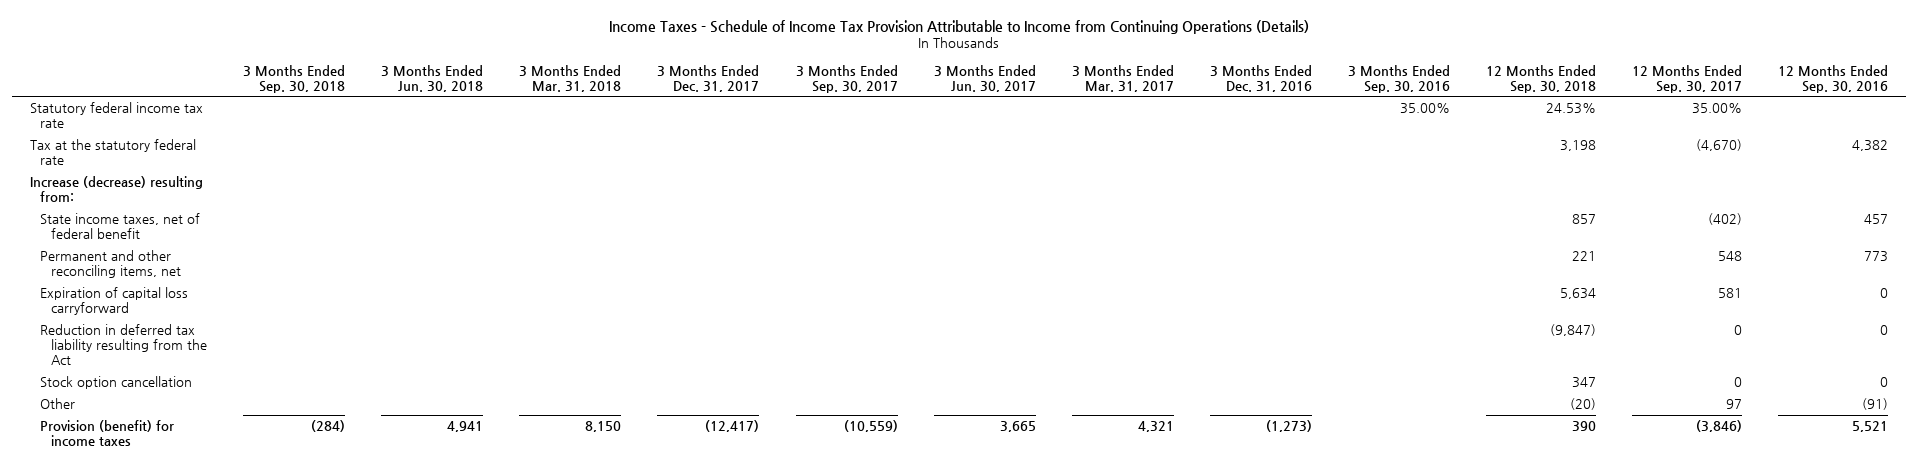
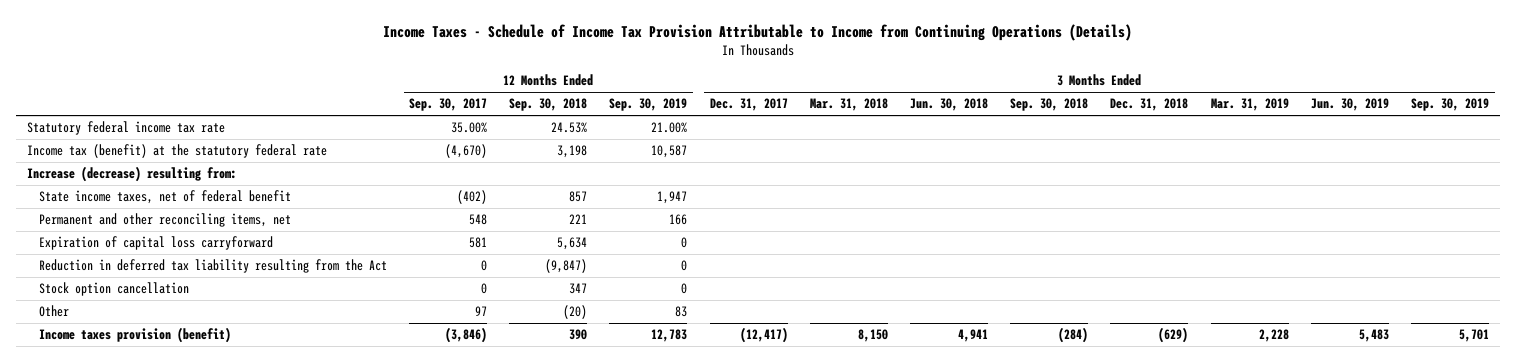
- | 3 Months Ended Sep. 30, 2018 | 3 Months Ended Jun. 30, 2018 | 3 Months Ended Mar. 31, 2018 | 3 Months Ended Dec. 31, 2017 | 3 Months Ended Sep. 30, 2017 | 3 Months Ended Jun. 30, 2017 | 3 Months Ended Mar. 31, 2017 | 3 Months Ended Dec. 31, 2016 | 3 Months Ended Sep. 30, 2016 | 12 Months Ended Sep. 30, 2018 | 12 Months Ended Sep. 30, 2017 | 12 Months Ended Sep. 30, 2016
+ | 12 Months Ended Sep. 30, 2017 | 12 Months Ended Sep. 30, 2018 | 12 Months Ended Sep. 30, 2019 | 3 Months Ended Dec. 31, 2017 | 3 Months Ended Mar. 31, 2018 | 3 Months Ended Jun. 30, 2018 | 3 Months Ended Sep. 30, 2018 | 3 Months Ended Dec. 31, 2018 | 3 Months Ended Mar. 31, 2019 | 3 Months Ended Jun. 30, 2019 | 3 Months Ended Sep. 30, 2019
- Tax at the statutory federal rate | | | | | | | | | | 3,198 | (4,670) | 4,382
+ Income tax (benefit) at the statutory federal rate | (4,670) | 3,198 | 10,587 | | | | | | | |
- Provision (benefit) for income taxes | (284) | 4,941 | 8,150 | (12,417) | (10,559) | 3,665 | 4,321 | (1,273) | | 390 | (3,846) | 5,521
+ Income taxes provision (benefit) | (3,846) | 390 | 12,783 | (12,417) | 8,150 | 4,941 | (284) | (629) | 2,228 | 5,483 | 5,701

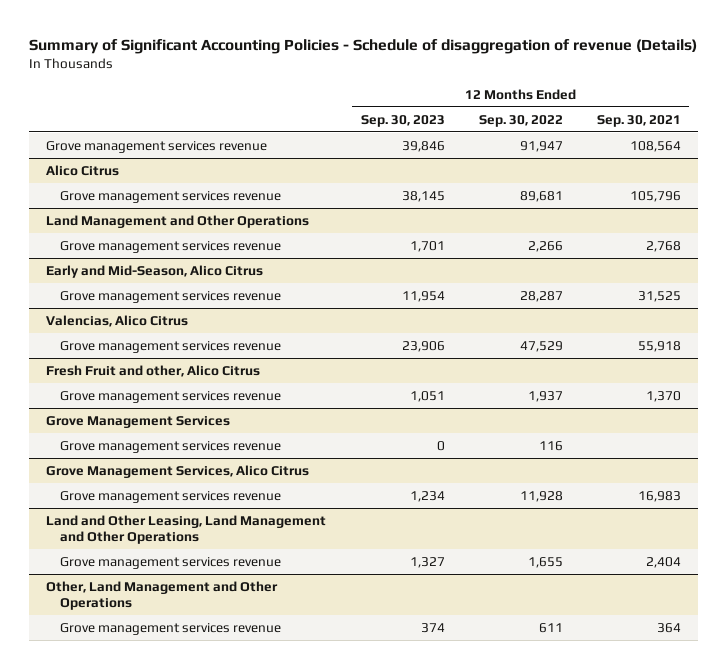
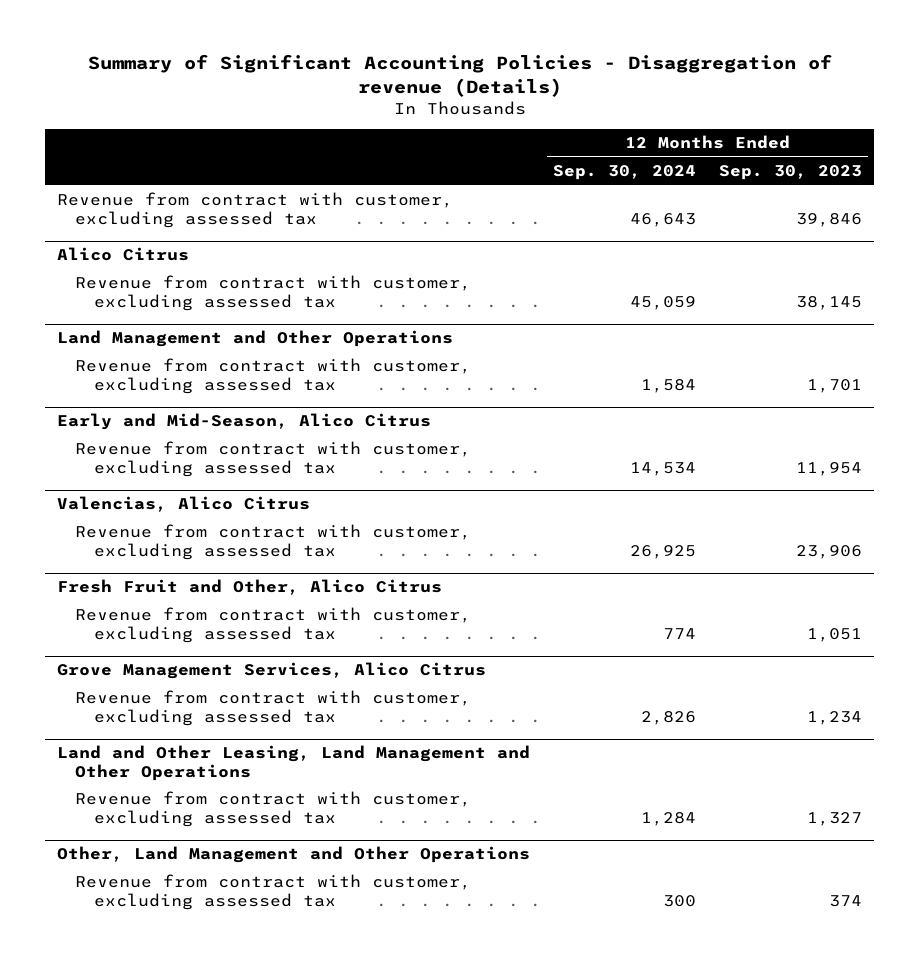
- Summary of Significant Accounting Policies - Schedule of disaggregation of revenue (Details)
+ Summary of Significant Accounting Policies - Disaggregation of revenue (Details)
- | 12 Months Ended Sep. 30, 2023 | 12 Months Ended Sep. 30, 2022 | 12 Months Ended Sep. 30, 2021
+ | 12 Months Ended Sep. 30, 2024 | 12 Months Ended Sep. 30, 2023
- Grove management services revenue | 39,846 | 91,947 | 108,564
+ Revenue from contract with customer, excluding assessed tax | 46,643 | 39,846
@ Alico Citrus
- Grove management services revenue | 38,145 | 89,681 | 105,796
+ Revenue from contract with customer, excluding assessed tax | 45,059 | 38,145
@ Land Management and Other Operations
- Grove management services revenue | 1,701 | 2,266 | 2,768
+ Revenue from contract with customer, excluding assessed tax | 1,584 | 1,701
@ Early and Mid-Season, Alico Citrus
- Grove management services revenue | 11,954 | 28,287 | 31,525
+ Revenue from contract with customer, excluding assessed tax | 14,534 | 11,954
@ Valencias, Alico Citrus
- Grove management services revenue | 23,906 | 47,529 | 55,918
- Fresh Fruit and other, Alico Citrus
- Grove management services revenue | 1,051 | 1,937 | 1,370
- Grove Management Services
- Grove management services revenue | 0 | 116 |
@ Valencias, Alico Citrus
+ Revenue from contract with customer, excluding assessed tax | 26,925 | 23,906
+ Fresh Fruit and Other, Alico Citrus
+ Revenue from contract with customer, excluding assessed tax | 774 | 1,051
@ Grove Management Services, Alico Citrus
- Grove management services revenue | 1,234 | 11,928 | 16,983
+ Revenue from contract with customer, excluding assessed tax | 2,826 | 1,234
@ Land and Other Leasing, Land Management and Other Operations
- Grove management services revenue | 1,327 | 1,655 | 2,404
+ Revenue from contract with customer, excluding assessed tax | 1,284 | 1,327
@ Other, Land Management and Other Operations
- Grove management services revenue | 374 | 611 | 364
+ Revenue from contract with customer, excluding assessed tax | 300 | 374

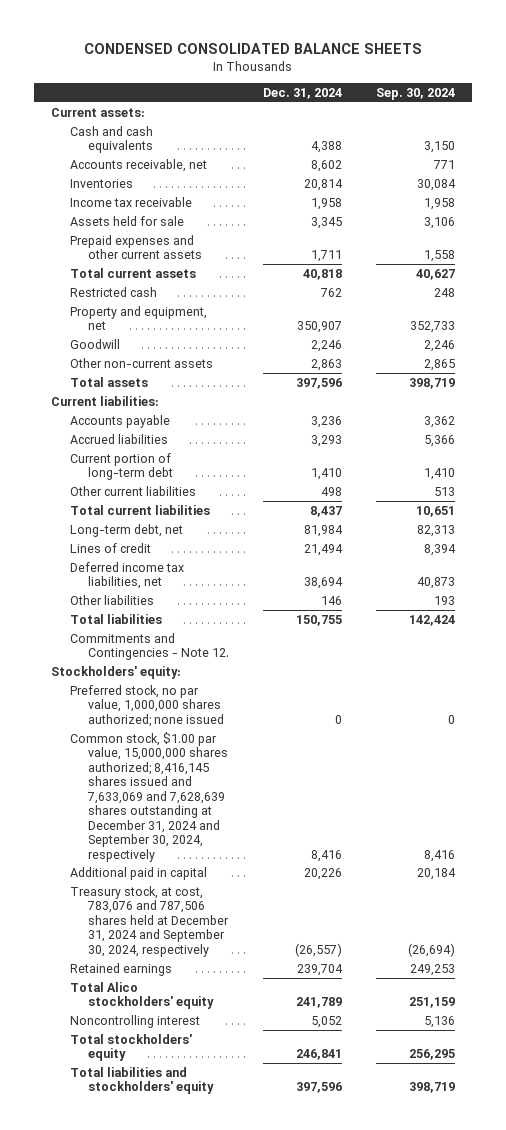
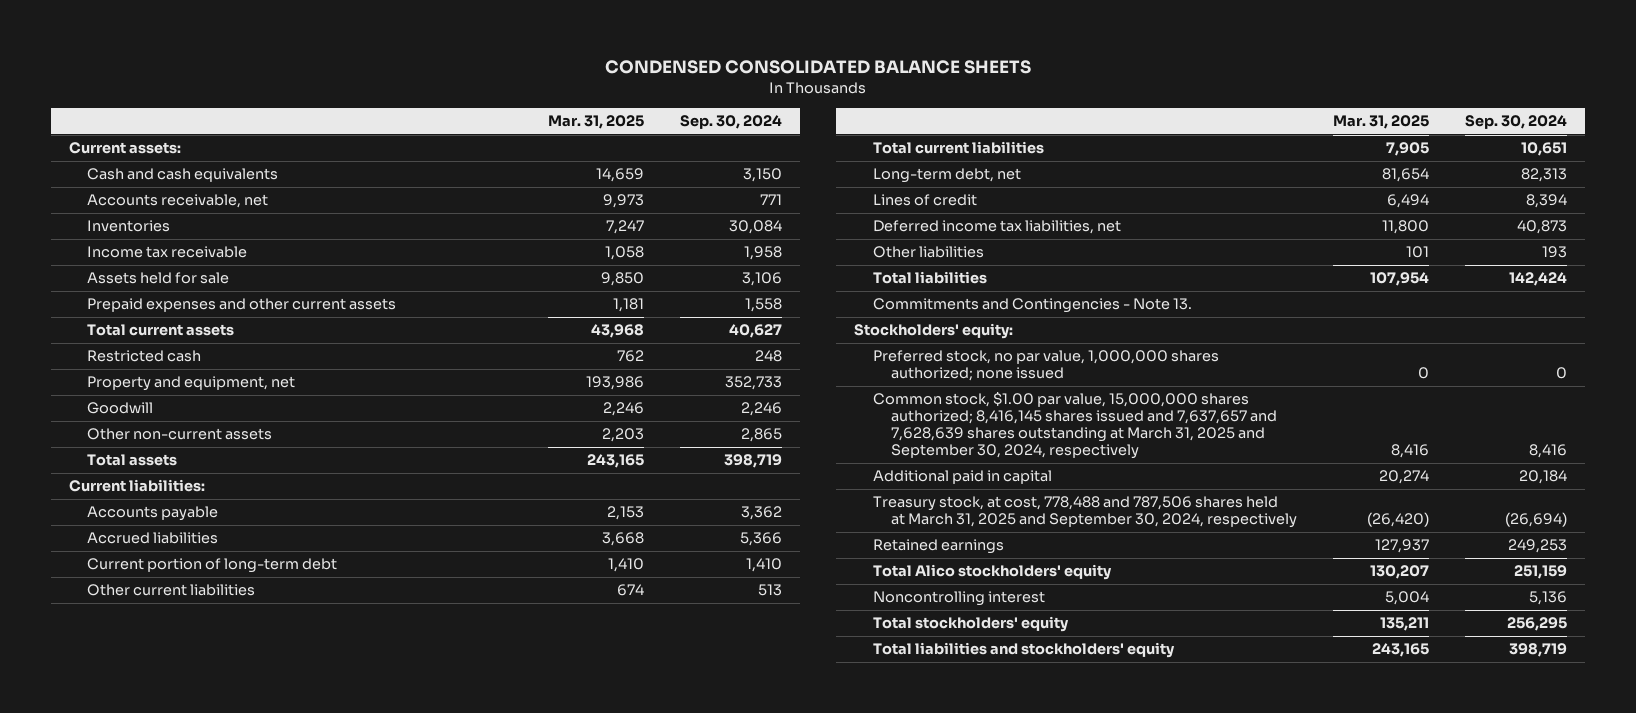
- | Dec. 31, 2024 | Sep. 30, 2024
+ | Mar. 31, 2025 | Sep. 30, 2024
- Commitments and Contingencies - Note 12.
+ Commitments and Contingencies - Note 13.
- Common stock, $1.00 par value, 15,000,000 shares authorized; 8,416,145 shares issued and 7,633,069 and 7,628,639 shares outstanding at December 31, 2024 and September 30, 2024, respectively | 8,416 | 8,416
+ Common stock, $1.00 par value, 15,000,000 shares authorized; 8,416,145 shares issued and 7,637,657 and 7,628,639 shares outstanding at March 31, 2025 and September 30, 2024, respectively | 8,416 | 8,416
- Treasury stock, at cost, 783,076 and 787,506 shares held at December 31, 2024 and September 30, 2024, respectively | (26,557) | (26,694)
+ Treasury stock, at cost, 778,488 and 787,506 shares held at March 31, 2025 and September 30, 2024, respectively | (26,420) | (26,694)

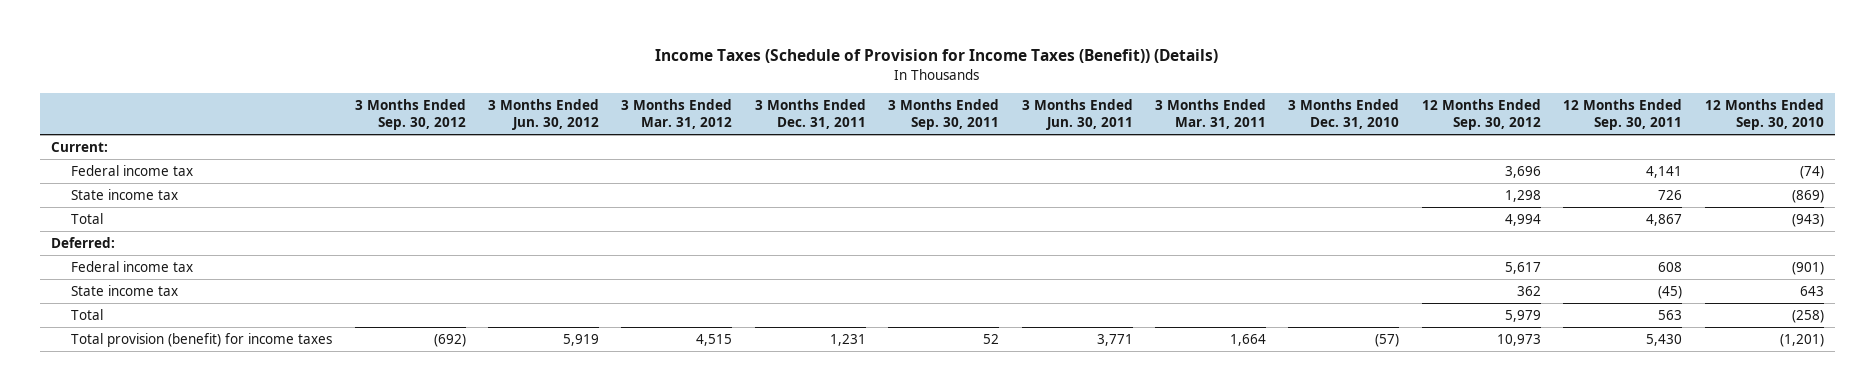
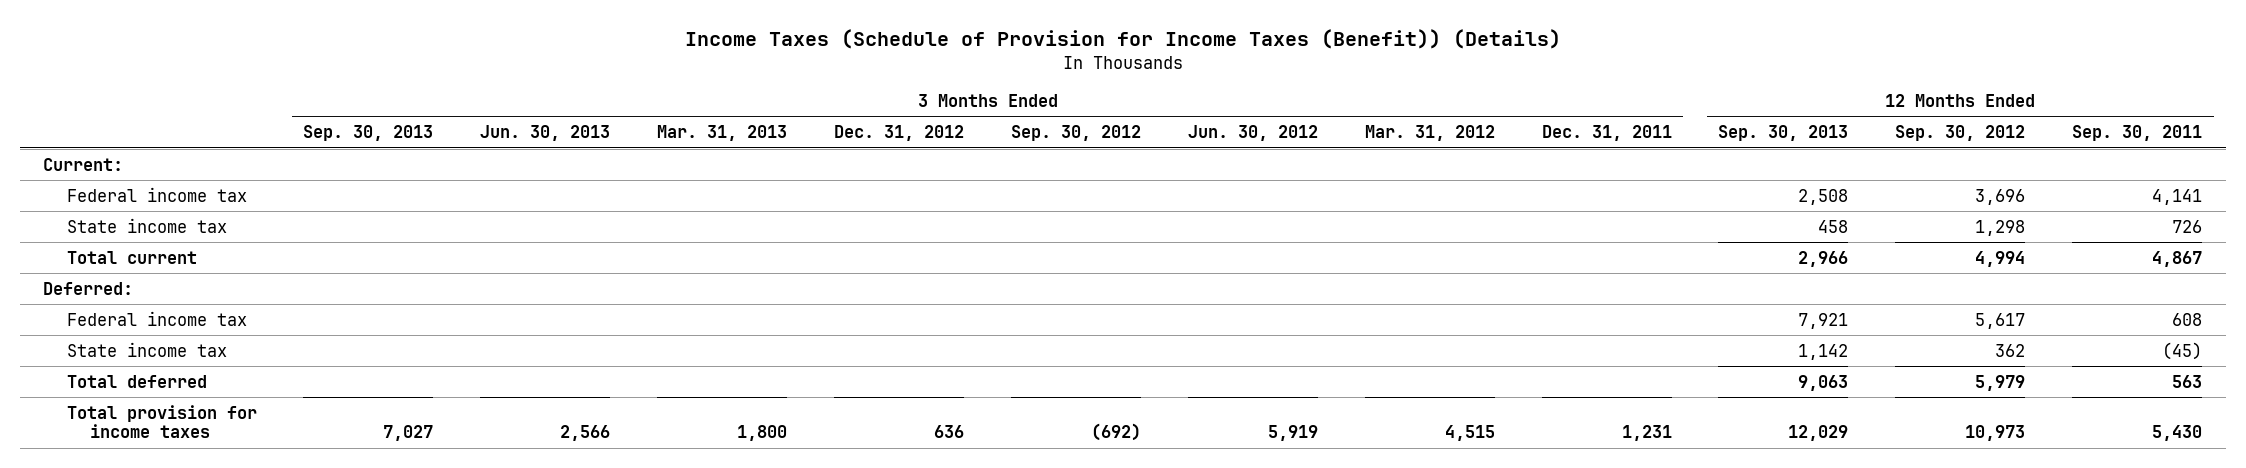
- | 3 Months Ended Sep. 30, 2012 | 3 Months Ended Jun. 30, 2012 | 3 Months Ended Mar. 31, 2012 | 3 Months Ended Dec. 31, 2011 | 3 Months Ended Sep. 30, 2011 | 3 Months Ended Jun. 30, 2011 | 3 Months Ended Mar. 31, 2011 | 3 Months Ended Dec. 31, 2010 | 12 Months Ended Sep. 30, 2012 | 12 Months Ended Sep. 30, 2011 | 12 Months Ended Sep. 30, 2010
+ | 3 Months Ended Sep. 30, 2013 | 3 Months Ended Jun. 30, 2013 | 3 Months Ended Mar. 31, 2013 | 3 Months Ended Dec. 31, 2012 | 3 Months Ended Sep. 30, 2012 | 3 Months Ended Jun. 30, 2012 | 3 Months Ended Mar. 31, 2012 | 3 Months Ended Dec. 31, 2011 | 12 Months Ended Sep. 30, 2013 | 12 Months Ended Sep. 30, 2012 | 12 Months Ended Sep. 30, 2011
- Total | | | | | | | | | 4,994 | 4,867 | (943)
+ Total current | | | | | | | | | 2,966 | 4,994 | 4,867
- Total | | | | | | | | | 5,979 | 563 | (258)
- Total provision (benefit) for income taxes | (692) | 5,919 | 4,515 | 1,231 | 52 | 3,771 | 1,664 | (57) | 10,973 | 5,430 | (1,201)
+ Total deferred | | | | | | | | | 9,063 | 5,979 | 563
+ Total provision for income taxes | 7,027 | 2,566 | 1,800 | 636 | (692) | 5,919 | 4,515 | 1,231 | 12,029 | 10,973 | 5,430

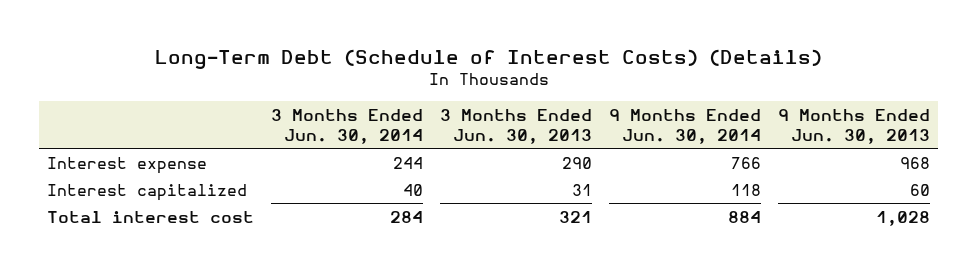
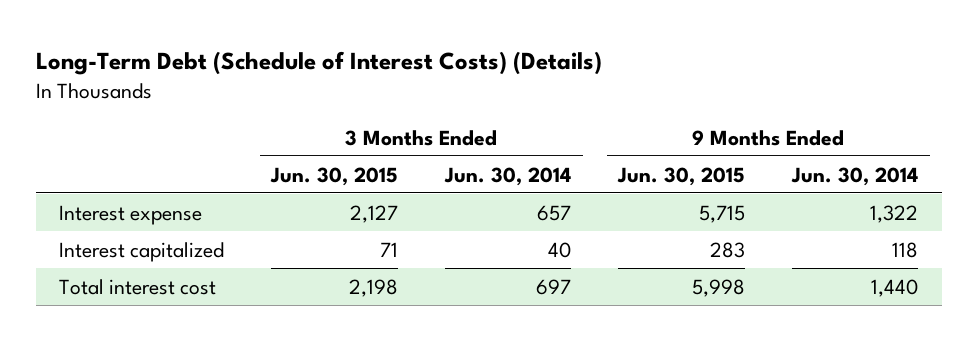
- | 3 Months Ended Jun. 30, 2014 | 3 Months Ended Jun. 30, 2013 | 9 Months Ended Jun. 30, 2014 | 9 Months Ended Jun. 30, 2013
+ | 3 Months Ended Jun. 30, 2015 | 3 Months Ended Jun. 30, 2014 | 9 Months Ended Jun. 30, 2015 | 9 Months Ended Jun. 30, 2014
- Interest expense | 244 | 290 | 766 | 968
+ Interest expense | 2,127 | 657 | 5,715 | 1,322
- Total interest cost | 284 | 321 | 884 | 1,028
+ Total interest cost | 2,198 | 697 | 5,998 | 1,440

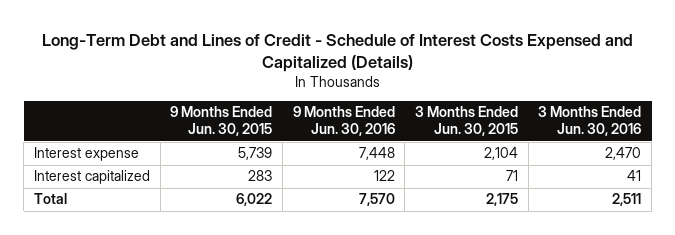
- Long-Term Debt (Schedule of Interest Costs) (Details)
+ Long-Term Debt and Lines of Credit - Schedule of Interest Costs Expensed and Capitalized (Details)
- | 3 Months Ended Jun. 30, 2015 | 3 Months Ended Jun. 30, 2014 | 9 Months Ended Jun. 30, 2015 | 9 Months Ended Jun. 30, 2014
+ | 9 Months Ended Jun. 30, 2015 | 9 Months Ended Jun. 30, 2016 | 3 Months Ended Jun. 30, 2015 | 3 Months Ended Jun. 30, 2016
- Interest expense | 2,127 | 657 | 5,715 | 1,322
+ Interest expense | 5,739 | 7,448 | 2,104 | 2,470
- Total interest cost | 2,198 | 697 | 5,998 | 1,440
+ Total | 6,022 | 7,570 | 2,175 | 2,511

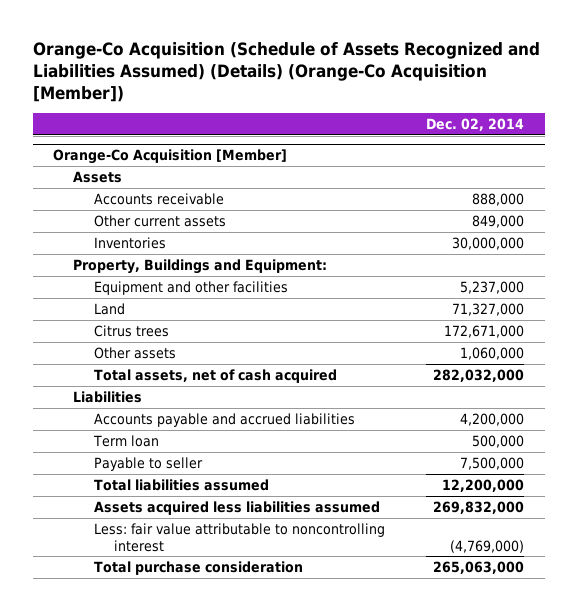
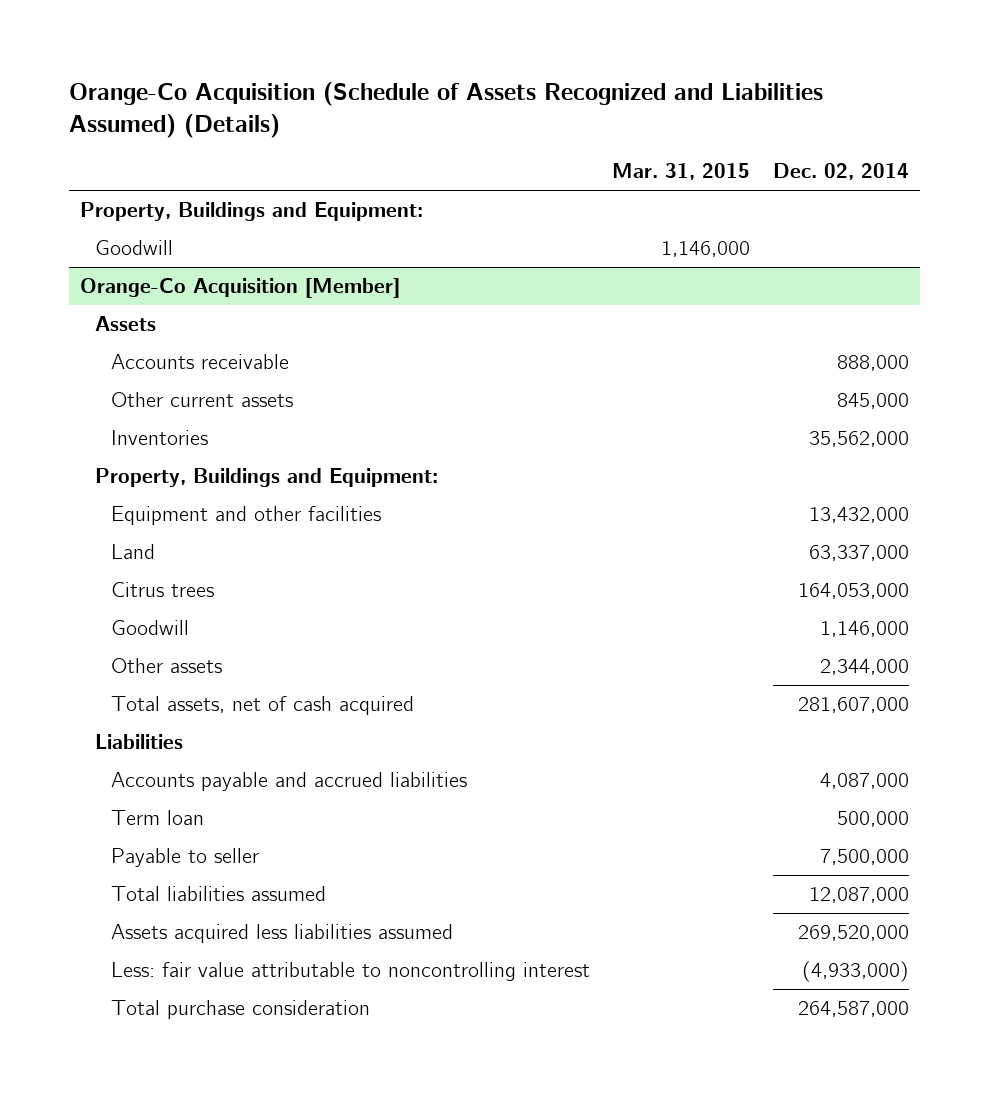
- Orange-Co Acquisition (Schedule of Assets Recognized and Liabilities Assumed) (Details) (Orange-Co Acquisition [Member])
+ Orange-Co Acquisition (Schedule of Assets Recognized and Liabilities Assumed) (Details)
- | Dec. 02, 2014
+ | Mar. 31, 2015 | Dec. 02, 2014
+ Property, Buildings and Equipment:
+ Goodwill | 1,146,000 |
@ Orange-Co Acquisition [Member]
- Other current assets | 849,000
- Inventories | 30,000,000
+ Other current assets | | 845,000
+ Inventories | | 35,562,000
- Equipment and other facilities | 5,237,000
- Land | 71,327,000
- Citrus trees | 172,671,000
- Other assets | 1,060,000
- Total assets, net of cash acquired | 282,032,000
+ Equipment and other facilities | | 13,432,000
+ Land | | 63,337,000
+ Citrus trees | | 164,053,000
+ Goodwill | | 1,146,000
+ Other assets | | 2,344,000
+ Total assets, net of cash acquired | | 281,607,000
- Accounts payable and accrued liabilities | 4,200,000
+ Accounts payable and accrued liabilities | | 4,087,000
- Total liabilities assumed | 12,200,000
- Assets acquired less liabilities assumed | 269,832,000
- Less: fair value attributable to noncontrolling interest | (4,769,000)
- Total purchase consideration | 265,063,000
+ Total liabilities assumed | | 12,087,000
+ Assets acquired less liabilities assumed | | 269,520,000
+ Less: fair value attributable to noncontrolling interest | | (4,933,000)
+ Total purchase consideration | | 264,587,000

